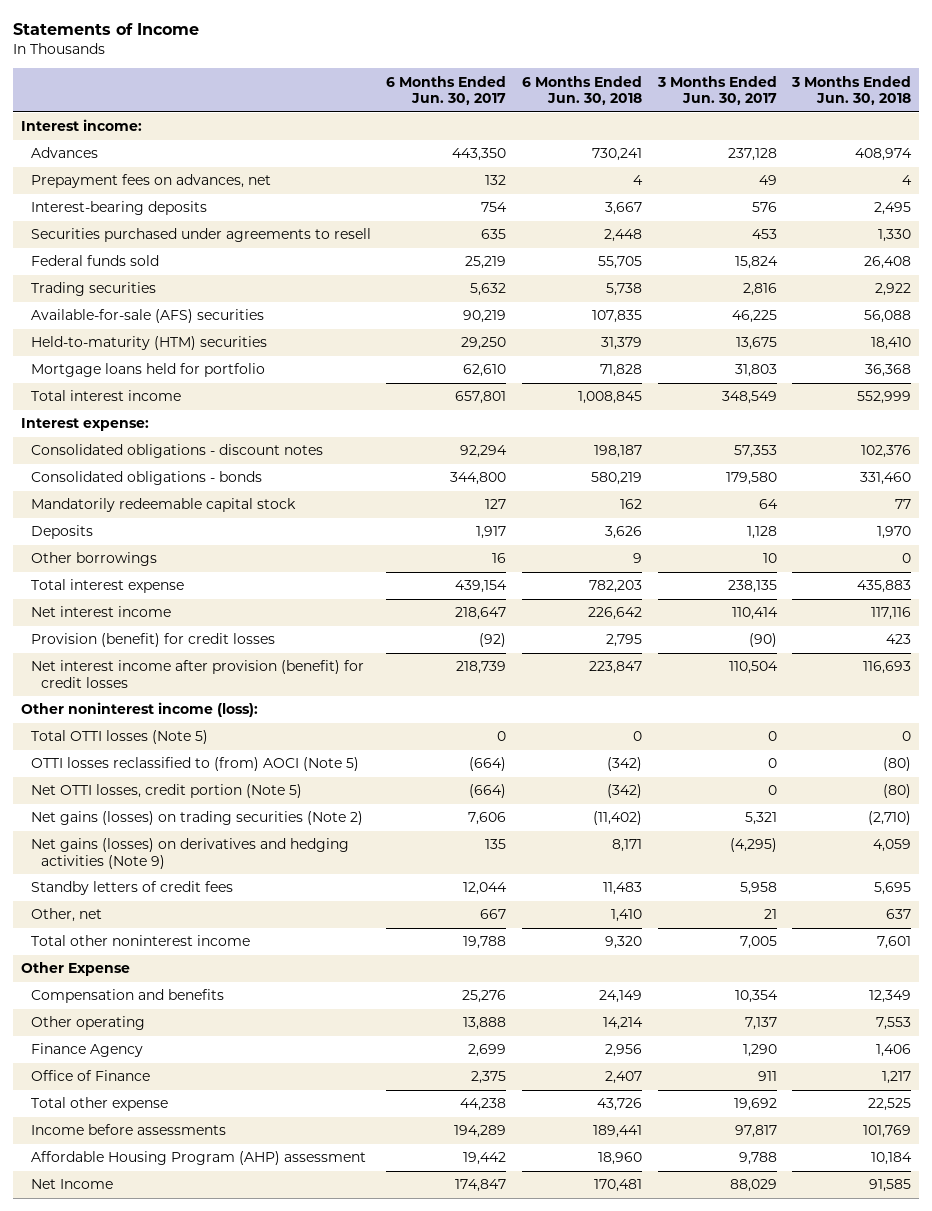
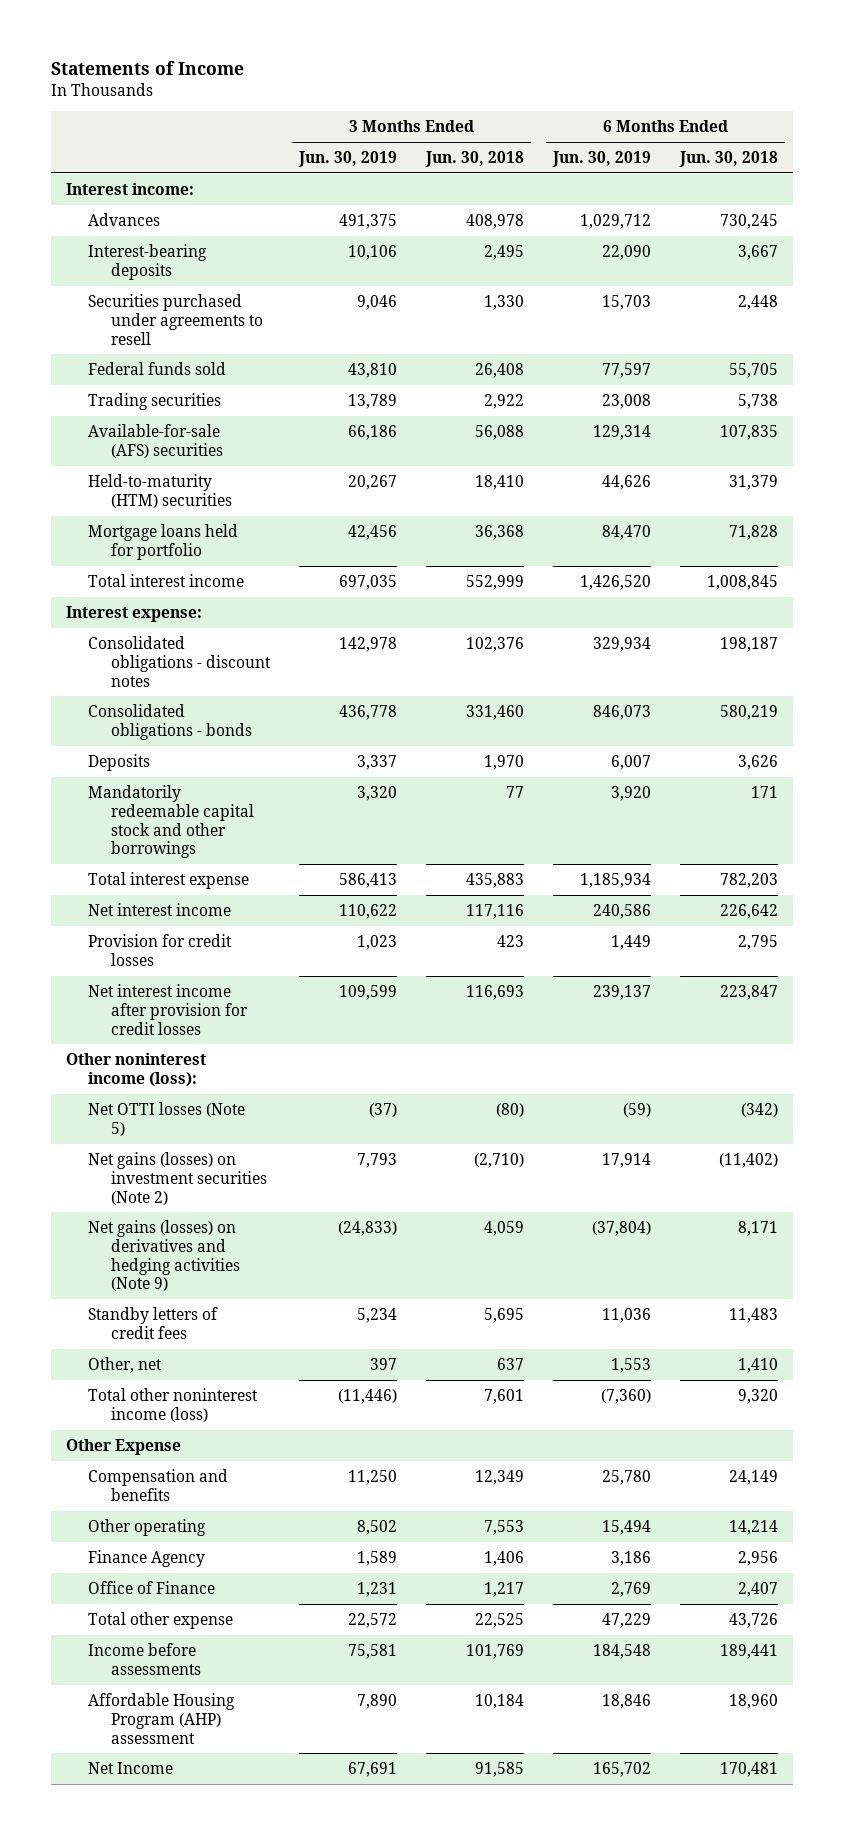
- | 6 Months Ended Jun. 30, 2017 | 6 Months Ended Jun. 30, 2018 | 3 Months Ended Jun. 30, 2017 | 3 Months Ended Jun. 30, 2018
+ | 3 Months Ended Jun. 30, 2019 | 3 Months Ended Jun. 30, 2018 | 6 Months Ended Jun. 30, 2019 | 6 Months Ended Jun. 30, 2018
- Advances | 443,350 | 730,241 | 237,128 | 408,974
- Prepayment fees on advances, net | 132 | 4 | 49 | 4
+ Advances | 491,375 | 408,978 | 1,029,712 | 730,245
- Mandatorily redeemable capital stock | 127 | 162 | 64 | 77
- Other borrowings | 16 | 9 | 10 | 0
+ Mandatorily redeemable capital stock and other borrowings | 3,320 | 77 | 3,920 | 171
- Provision (benefit) for credit losses | (92) | 2,795 | (90) | 423
- Net interest income after provision (benefit) for credit losses | 218,739 | 223,847 | 110,504 | 116,693
+ Provision for credit losses | 1,023 | 423 | 1,449 | 2,795
+ Net interest income after provision for credit losses | 109,599 | 116,693 | 239,137 | 223,847
- Total OTTI losses (Note 5) | 0 | 0 | 0 | 0
- OTTI losses reclassified to (from) AOCI (Note 5) | (664) | (342) | 0 | (80)
- Net OTTI losses, credit portion (Note 5) | (664) | (342) | 0 | (80)
- Net gains (losses) on trading securities (Note 2) | 7,606 | (11,402) | 5,321 | (2,710)
+ Net OTTI losses (Note 5) | (37) | (80) | (59) | (342)
+ Net gains (losses) on investment securities (Note 2) | 7,793 | (2,710) | 17,914 | (11,402)
- Total other noninterest income | 19,788 | 9,320 | 7,005 | 7,601
+ Total other noninterest income (loss) | (11,446) | 7,601 | (7,360) | 9,320

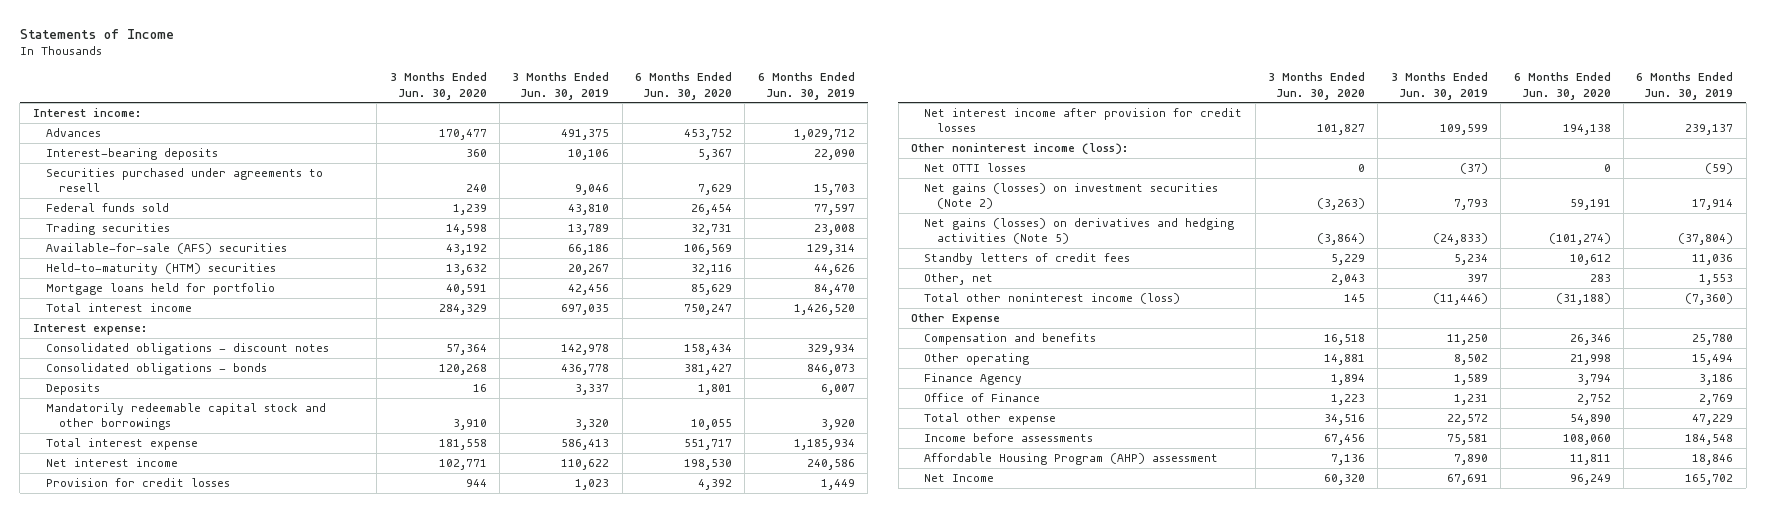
- | 3 Months Ended Jun. 30, 2019 | 3 Months Ended Jun. 30, 2018 | 6 Months Ended Jun. 30, 2019 | 6 Months Ended Jun. 30, 2018
+ | 3 Months Ended Jun. 30, 2020 | 3 Months Ended Jun. 30, 2019 | 6 Months Ended Jun. 30, 2020 | 6 Months Ended Jun. 30, 2019
- Net OTTI losses (Note 5) | (37) | (80) | (59) | (342)
+ Net OTTI losses | 0 | (37) | 0 | (59)
- Net gains (losses) on derivatives and hedging activities (Note 9) | (24,833) | 4,059 | (37,804) | 8,171
+ Net gains (losses) on derivatives and hedging activities (Note 5) | (3,864) | (24,833) | (101,274) | (37,804)

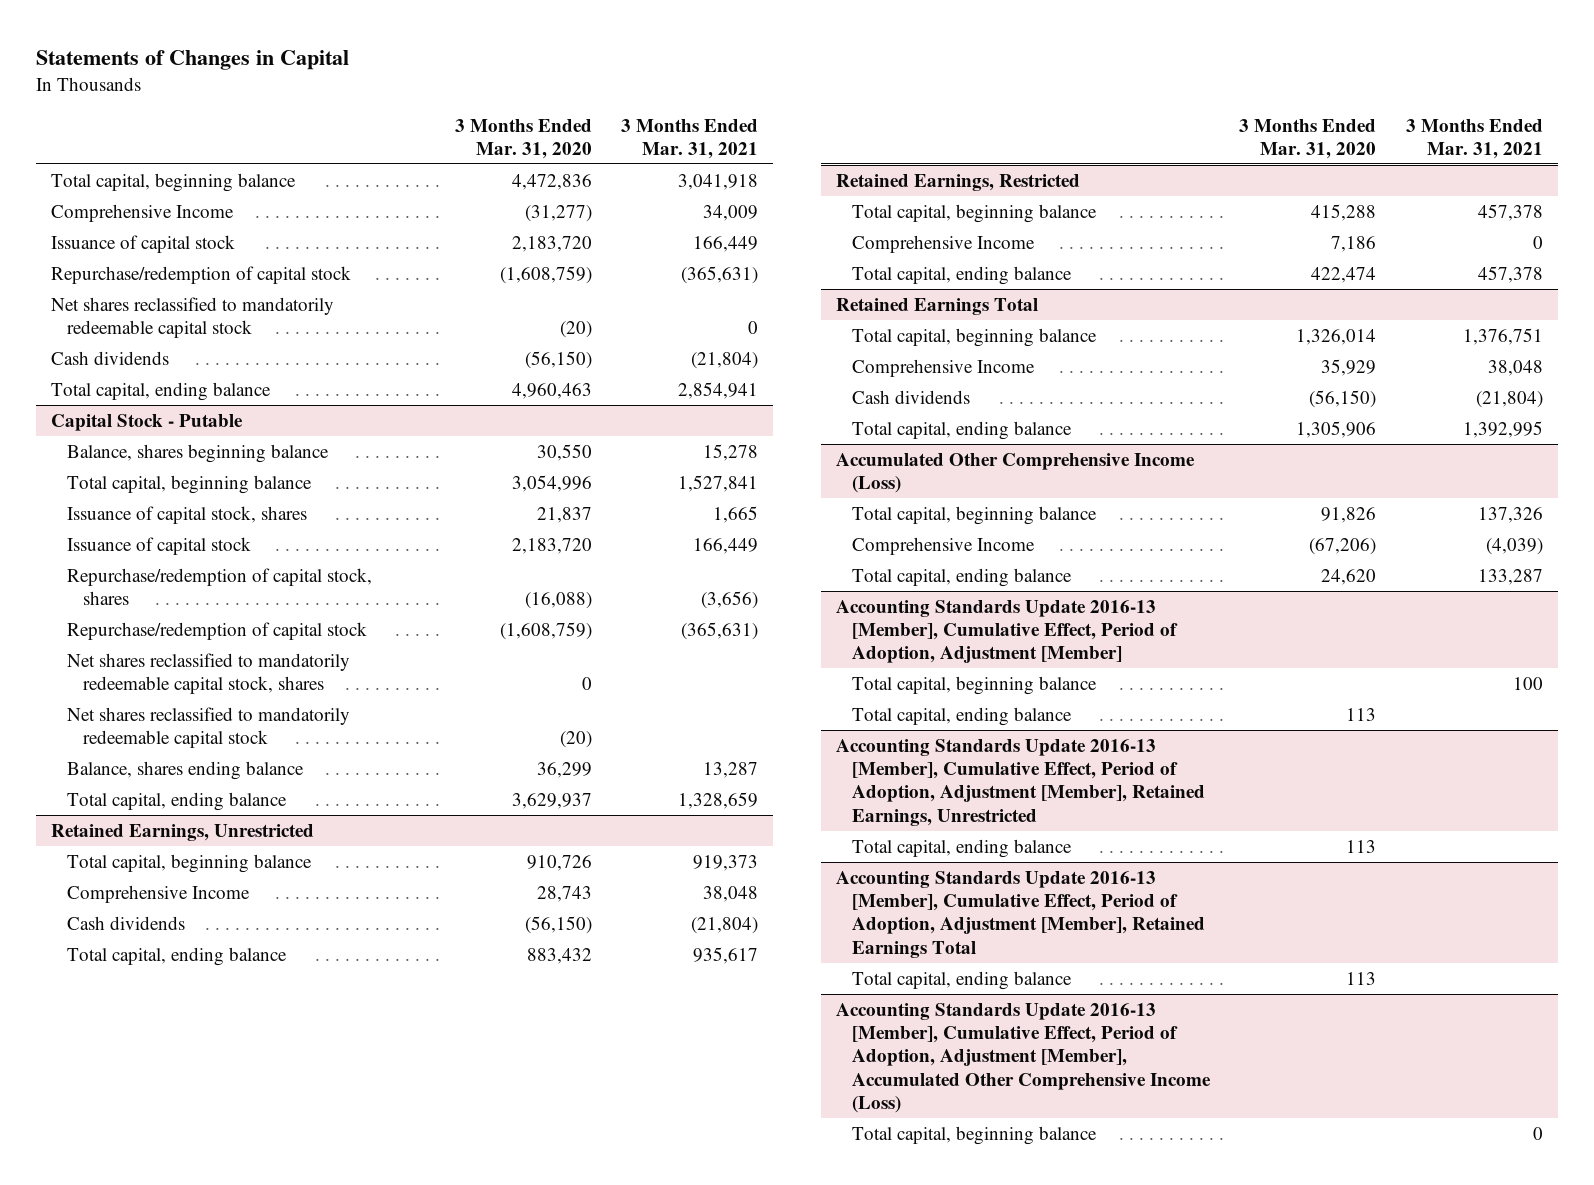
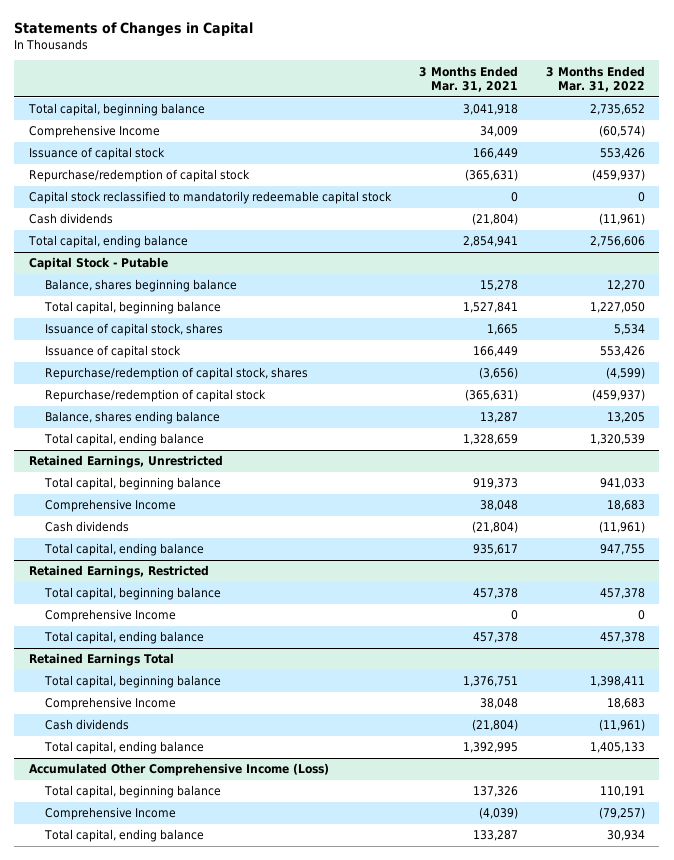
- | 3 Months Ended Mar. 31, 2020 | 3 Months Ended Mar. 31, 2021
+ | 3 Months Ended Mar. 31, 2021 | 3 Months Ended Mar. 31, 2022
- Net shares reclassified to mandatorily redeemable capital stock | (20) | 0
+ Capital stock reclassified to mandatorily redeemable capital stock | 0 | 0
@ Capital Stock - Putable
- Net shares reclassified to mandatorily redeemable capital stock, shares | 0 |
- Net shares reclassified to mandatorily redeemable capital stock | (20) |
- Accounting Standards Update 2016-13 [Member], Cumulative Effect, Period of Adoption, Adjustment [Member]
- Total capital, beginning balance | | 100
- Total capital, ending balance | 113 |
- Accounting Standards Update 2016-13 [Member], Cumulative Effect, Period of Adoption, Adjustment [Member], Retained Earnings, Unrestricted
- Total capital, ending balance | 113 |
- Accounting Standards Update 2016-13 [Member], Cumulative Effect, Period of Adoption, Adjustment [Member], Retained Earnings Total
- Total capital, ending balance | 113 |
- Accounting Standards Update 2016-13 [Member], Cumulative Effect, Period of Adoption, Adjustment [Member], Accumulated Other Comprehensive Income (Loss)
- Total capital, beginning balance | | 0

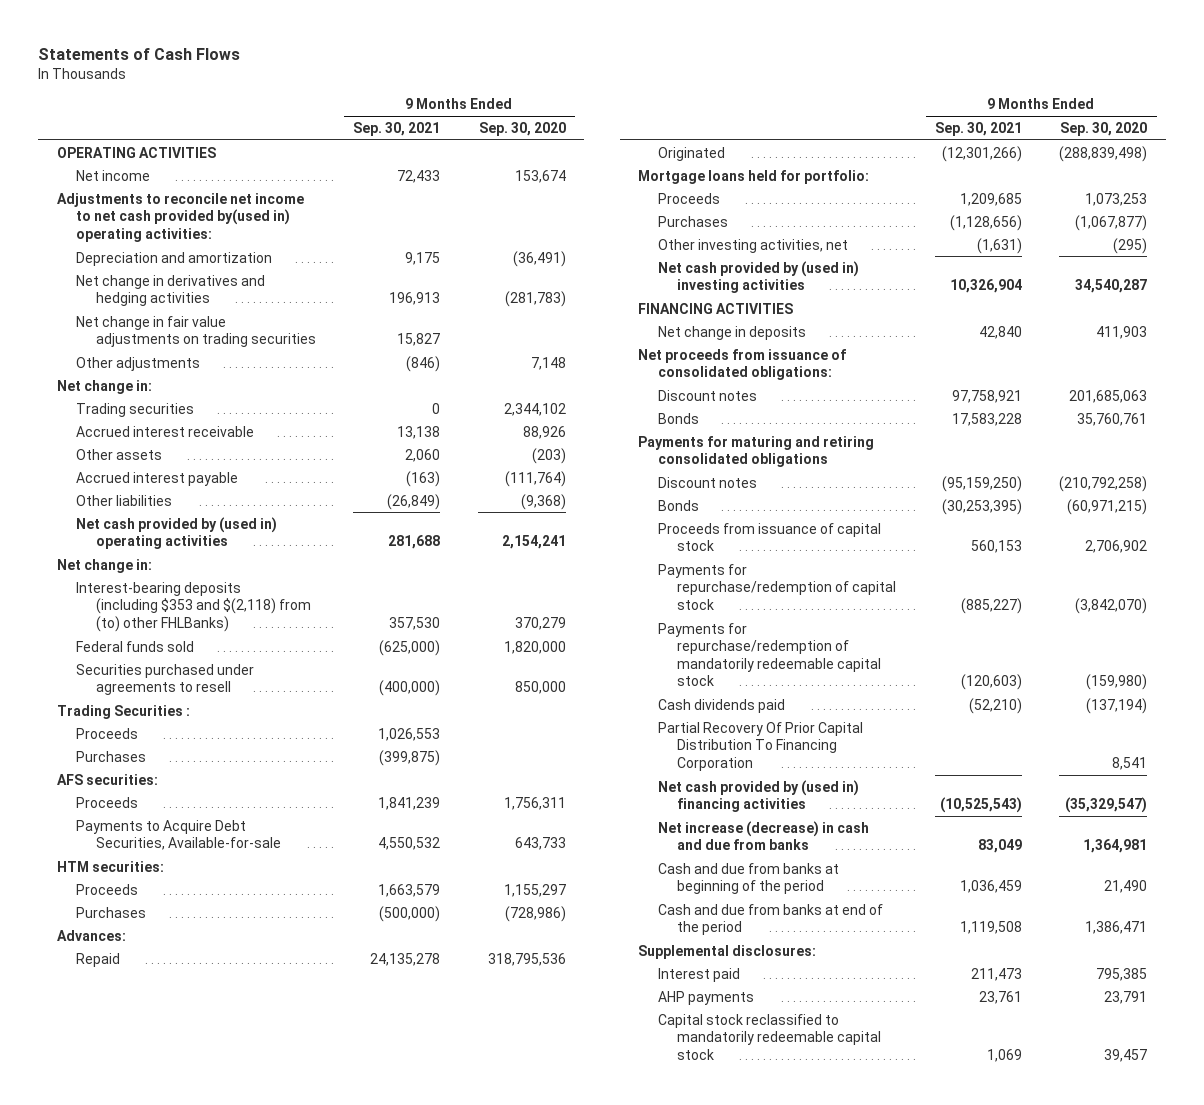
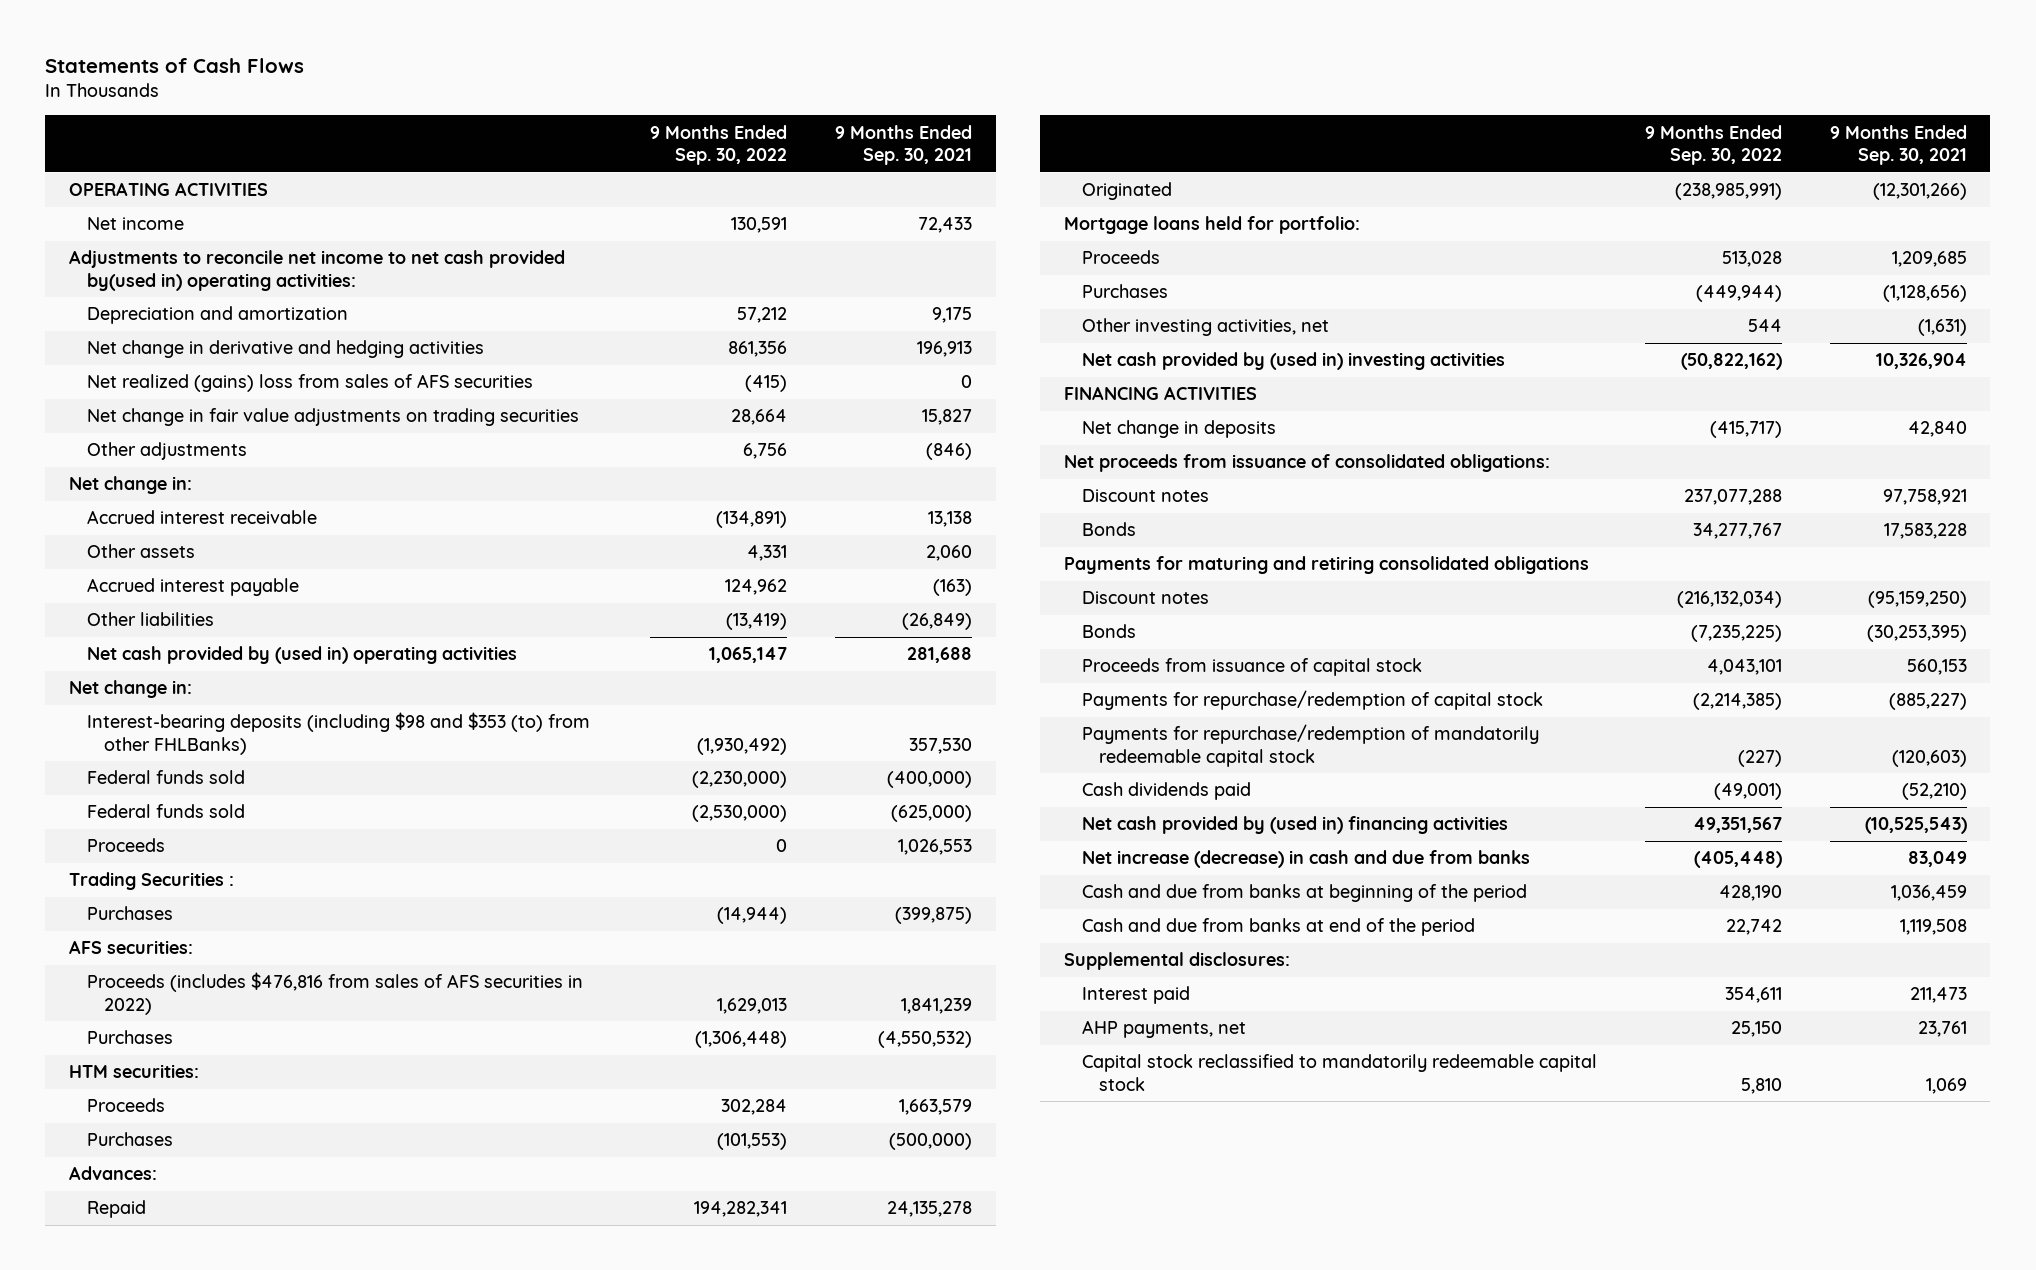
- | 9 Months Ended Sep. 30, 2021 | 9 Months Ended Sep. 30, 2020
+ | 9 Months Ended Sep. 30, 2022 | 9 Months Ended Sep. 30, 2021
- Net change in derivatives and hedging activities | 196,913 | (281,783)
+ Net change in derivative and hedging activities | 861,356 | 196,913
+ Net realized (gains) loss from sales of AFS securities | (415) | 0
- Trading securities | 0 | 2,344,102
- Interest-bearing deposits (including $353 and $(2,118) from (to) other FHLBanks) | 357,530 | 370,279
+ Interest-bearing deposits (including $98 and $353 (to) from other FHLBanks) | (1,930,492) | 357,530
+ Federal funds sold | (2,230,000) | (400,000)
- Securities purchased under agreements to resell | (400,000) | 850,000
moved down: Trading Securities :
- Proceeds | 1,841,239 | 1,756,311
- Payments to Acquire Debt Securities, Available-for-sale | 4,550,532 | 643,733
+ Proceeds (includes $476,816 from sales of AFS securities in 2022) | 1,629,013 | 1,841,239
+ Purchases | (1,306,448) | (4,550,532)
- Partial Recovery Of Prior Capital Distribution To Financing Corporation | | 8,541
- AHP payments | 23,761 | 23,791
+ AHP payments, net | 25,150 | 23,761

